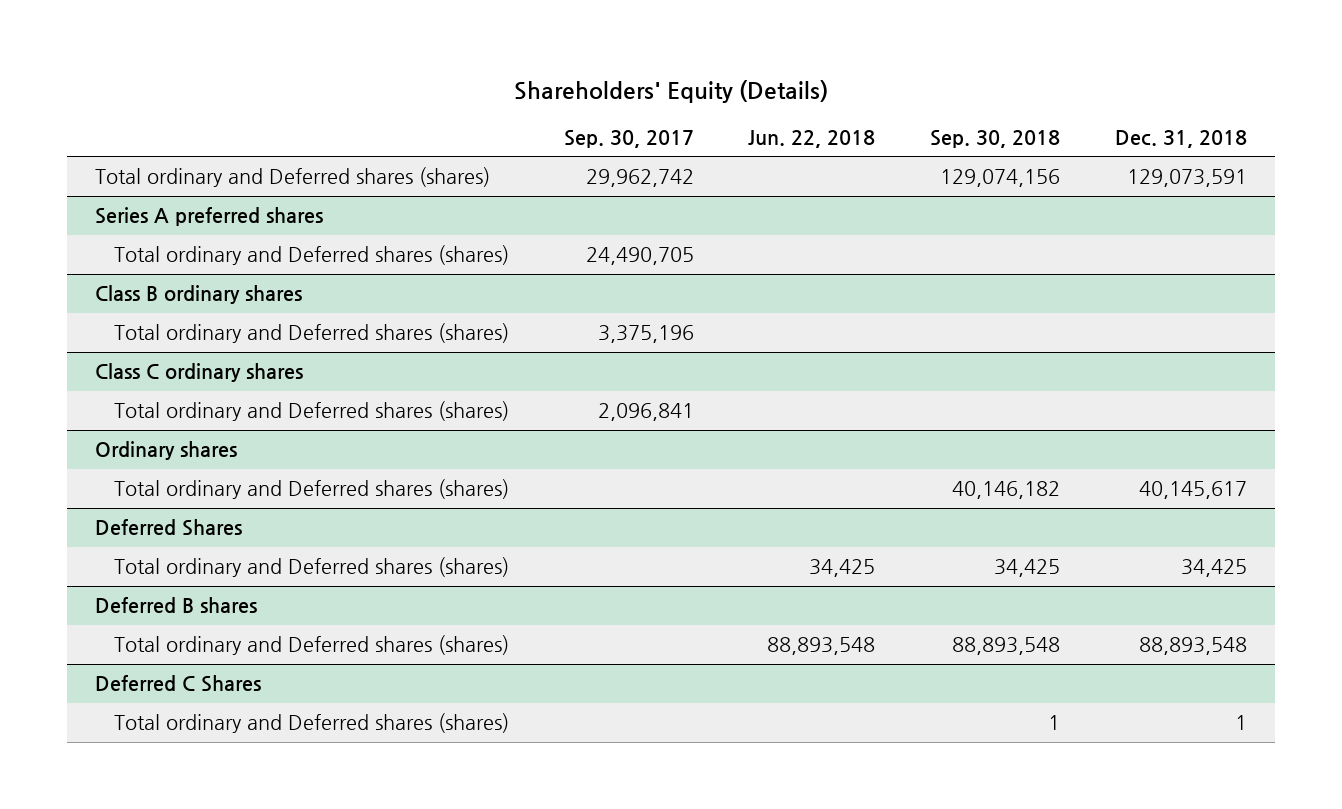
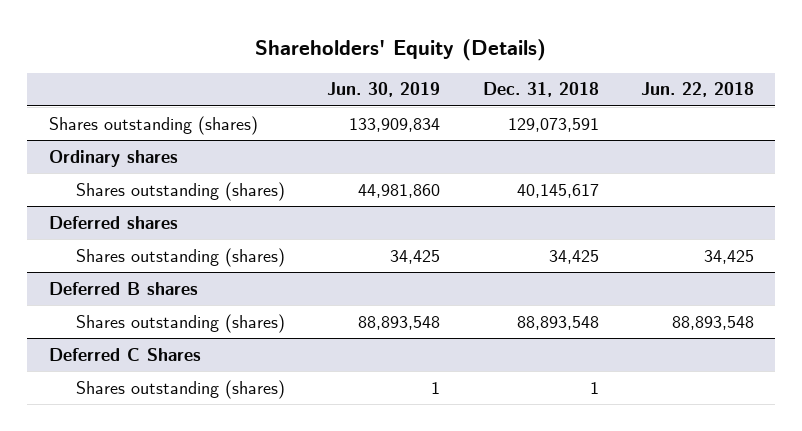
- | Sep. 30, 2017 | Jun. 22, 2018 | Sep. 30, 2018 | Dec. 31, 2018
+ | Jun. 30, 2019 | Dec. 31, 2018 | Jun. 22, 2018
- Total ordinary and Deferred shares (shares) | 29,962,742 | | 129,074,156 | 129,073,591
- Series A preferred shares
- Total ordinary and Deferred shares (shares) | 24,490,705 | | |
- Class B ordinary shares
- Total ordinary and Deferred shares (shares) | 3,375,196 | | |
- Class C ordinary shares
- Total ordinary and Deferred shares (shares) | 2,096,841 | | |
+ Shares outstanding (shares) | 133,909,834 | 129,073,591 |
@ Ordinary shares
- Total ordinary and Deferred shares (shares) | | | 40,146,182 | 40,145,617
- Deferred Shares
- Total ordinary and Deferred shares (shares) | | 34,425 | 34,425 | 34,425
@ Ordinary shares
+ Shares outstanding (shares) | 44,981,860 | 40,145,617 |
+ Deferred shares
+ Shares outstanding (shares) | 34,425 | 34,425 | 34,425
@ Deferred B shares
- Total ordinary and Deferred shares (shares) | | 88,893,548 | 88,893,548 | 88,893,548
+ Shares outstanding (shares) | 88,893,548 | 88,893,548 | 88,893,548
@ Deferred C Shares
- Total ordinary and Deferred shares (shares) | | | 1 | 1
+ Shares outstanding (shares) | 1 | 1 |

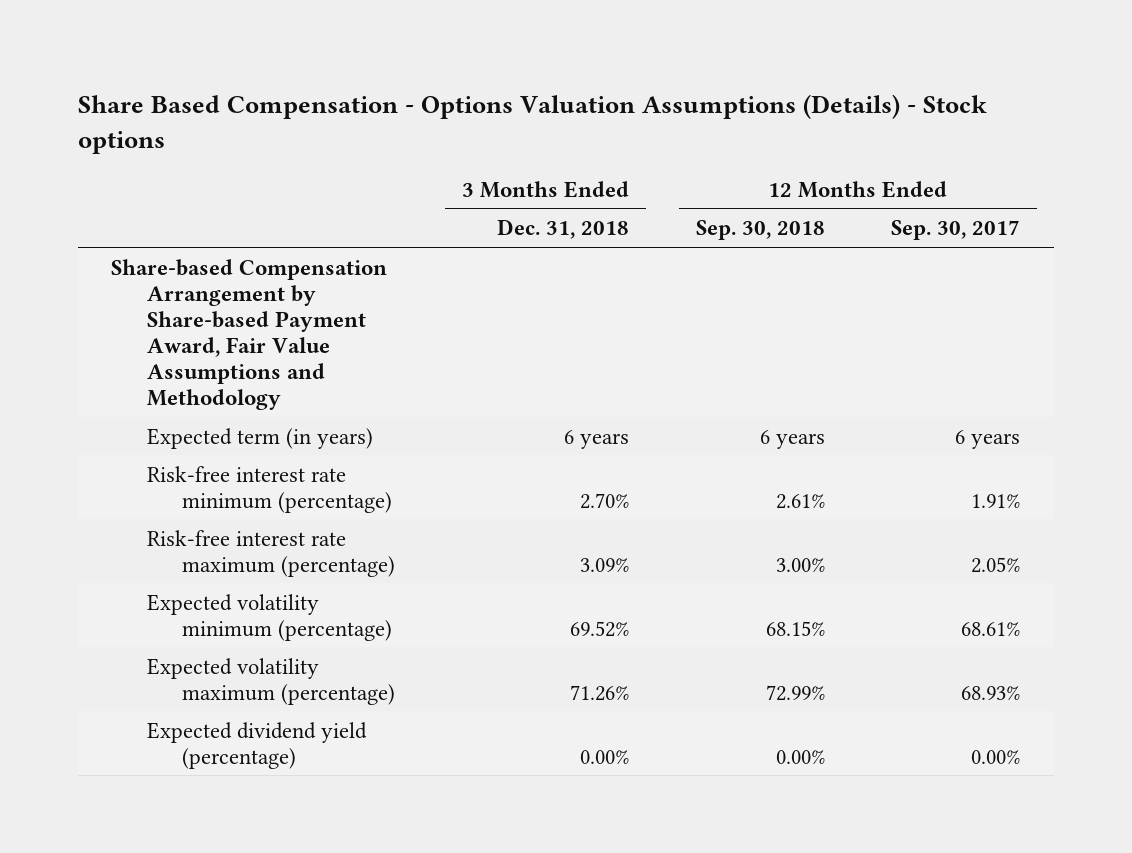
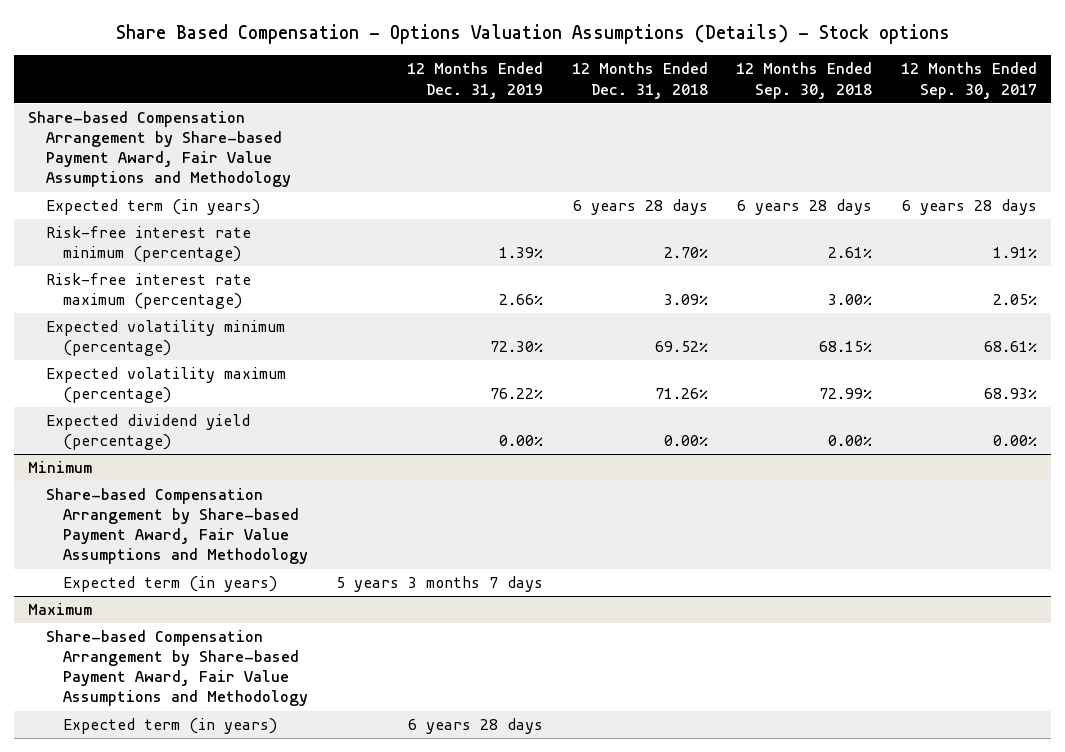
- | 3 Months Ended Dec. 31, 2018 | 12 Months Ended Sep. 30, 2018 | 12 Months Ended Sep. 30, 2017
+ | 12 Months Ended Dec. 31, 2019 | 12 Months Ended Dec. 31, 2018 | 12 Months Ended Sep. 30, 2018 | 12 Months Ended Sep. 30, 2017
- Expected term (in years) | 6 years | 6 years | 6 years
+ Expected term (in years) | | 6 years 28 days | 6 years 28 days | 6 years 28 days
+ Minimum
+ Share-based Compensation Arrangement by Share-based Payment Award, Fair Value Assumptions and Methodology
+ Expected term (in years) | 5 years 3 months 7 days | | |
+ Maximum
+ Share-based Compensation Arrangement by Share-based Payment Award, Fair Value Assumptions and Methodology
+ Expected term (in years) | 6 years 28 days | | |

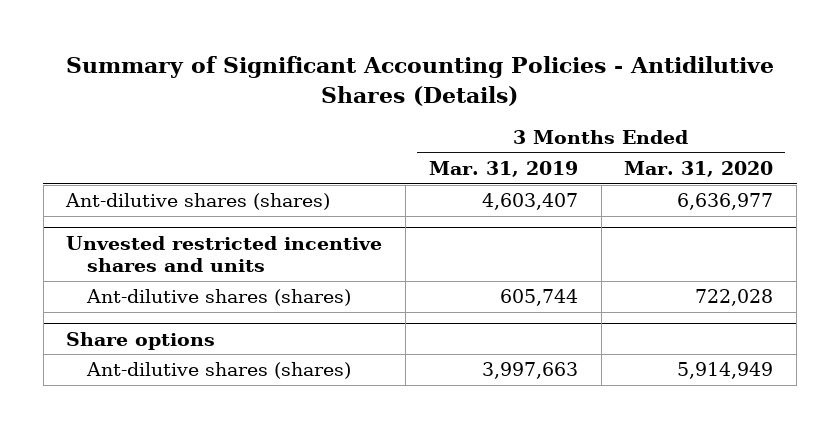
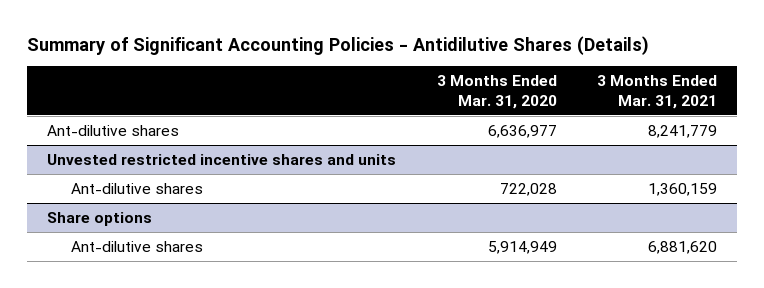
- | 3 Months Ended Mar. 31, 2019 | 3 Months Ended Mar. 31, 2020
+ | 3 Months Ended Mar. 31, 2020 | 3 Months Ended Mar. 31, 2021
- Ant-dilutive shares (shares) | 4,603,407 | 6,636,977
+ Ant-dilutive shares | 6,636,977 | 8,241,779
@ Unvested restricted incentive shares and units
- Ant-dilutive shares (shares) | 605,744 | 722,028
+ Ant-dilutive shares | 722,028 | 1,360,159
@ Share options
- Ant-dilutive shares (shares) | 3,997,663 | 5,914,949
+ Ant-dilutive shares | 5,914,949 | 6,881,620

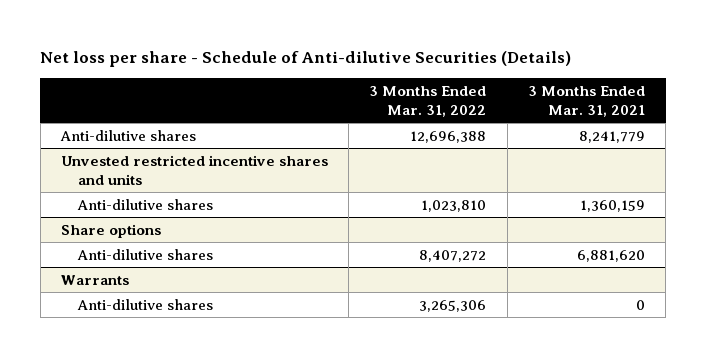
- Summary of Significant Accounting Policies - Antidilutive Shares (Details)
+ Net loss per share - Schedule of Anti-dilutive Securities (Details)
- | 3 Months Ended Mar. 31, 2020 | 3 Months Ended Mar. 31, 2021
+ | 3 Months Ended Mar. 31, 2022 | 3 Months Ended Mar. 31, 2021
- Ant-dilutive shares | 6,636,977 | 8,241,779
+ Anti-dilutive shares | 12,696,388 | 8,241,779
@ Unvested restricted incentive shares and units
- Ant-dilutive shares | 722,028 | 1,360,159
+ Anti-dilutive shares | 1,023,810 | 1,360,159
@ Share options
- Ant-dilutive shares | 5,914,949 | 6,881,620
+ Anti-dilutive shares | 8,407,272 | 6,881,620
+ Warrants
+ Anti-dilutive shares | 3,265,306 | 0

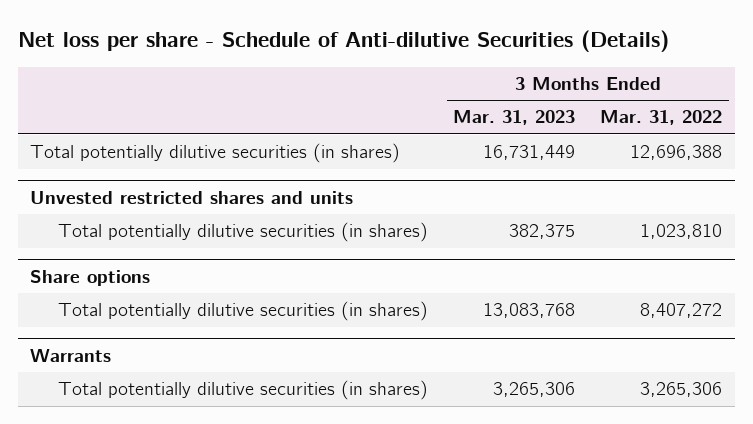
- | 3 Months Ended Mar. 31, 2022 | 3 Months Ended Mar. 31, 2021
+ | 3 Months Ended Mar. 31, 2023 | 3 Months Ended Mar. 31, 2022
- Anti-dilutive shares | 12,696,388 | 8,241,779
- Unvested restricted incentive shares and units
- Anti-dilutive shares | 1,023,810 | 1,360,159
+ Total potentially dilutive securities (in shares) | 16,731,449 | 12,696,388
+ Unvested restricted shares and units
+ Total potentially dilutive securities (in shares) | 382,375 | 1,023,810
@ Share options
- Anti-dilutive shares | 8,407,272 | 6,881,620
+ Total potentially dilutive securities (in shares) | 13,083,768 | 8,407,272
@ Warrants
- Anti-dilutive shares | 3,265,306 | 0
+ Total potentially dilutive securities (in shares) | 3,265,306 | 3,265,306

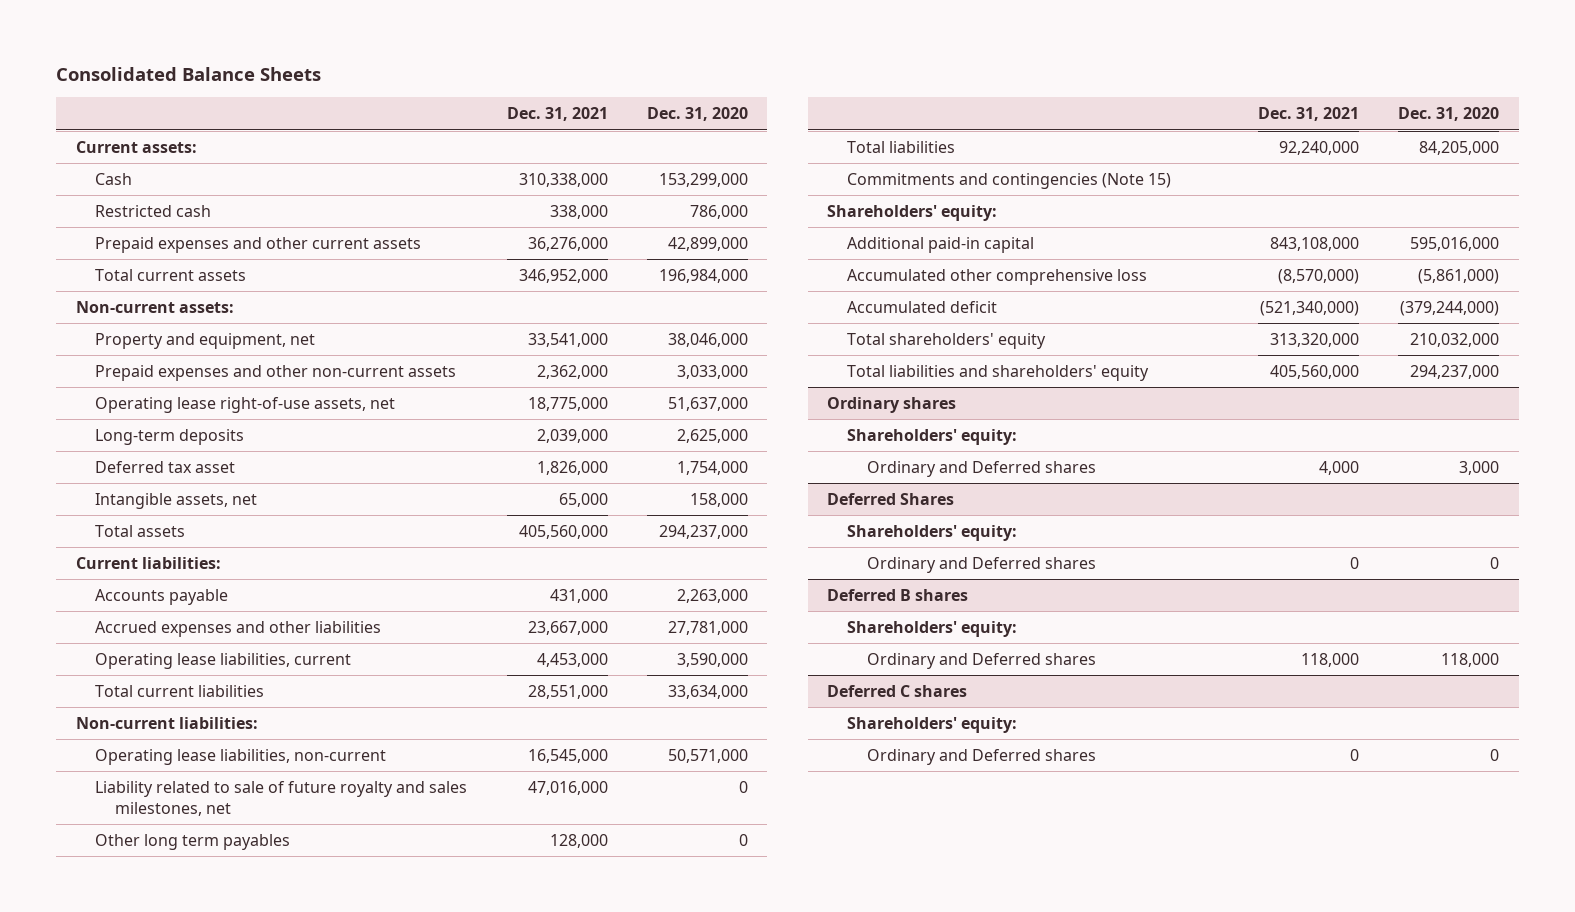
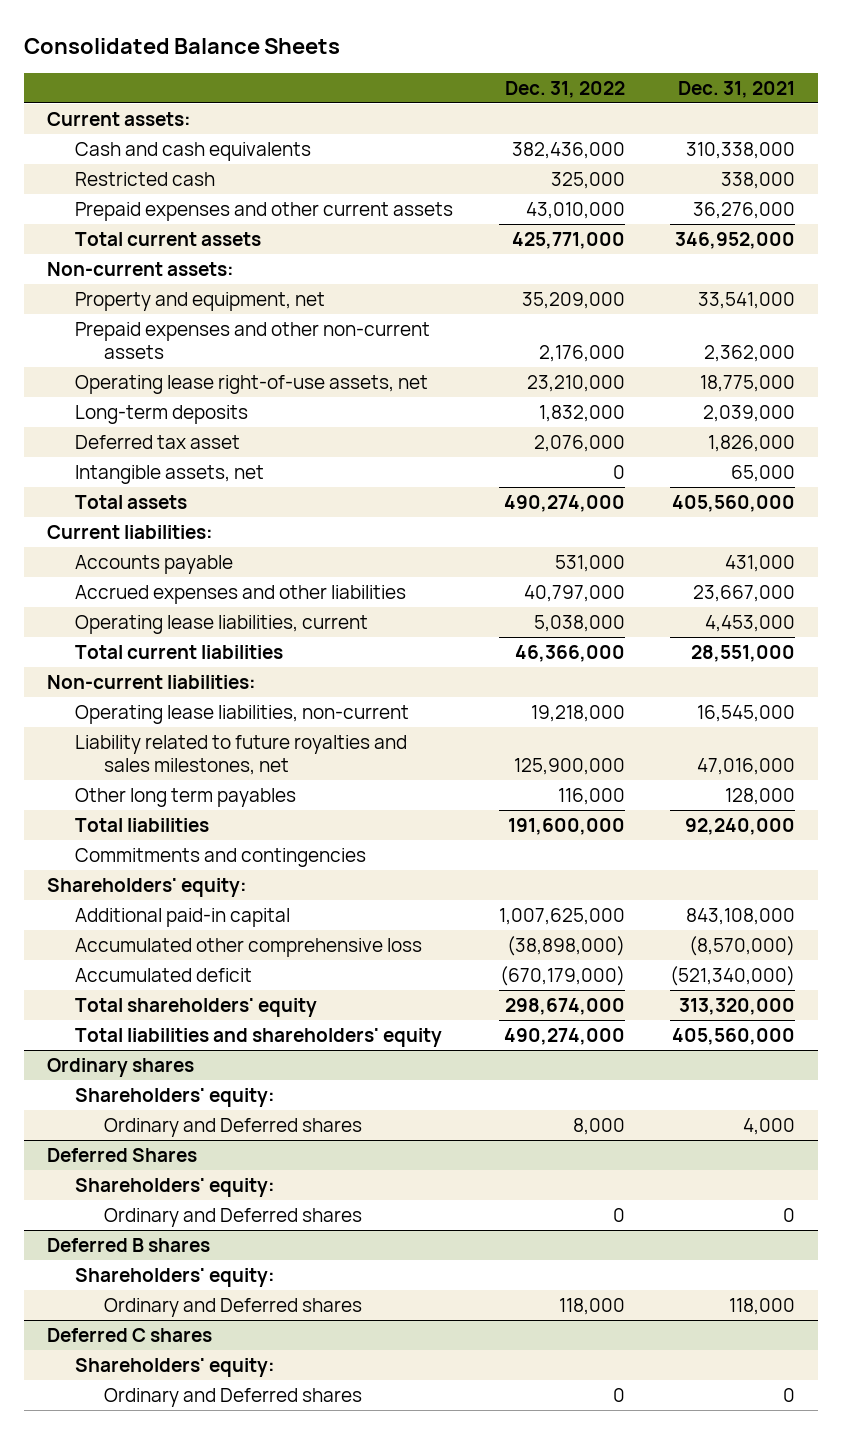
- | Dec. 31, 2021 | Dec. 31, 2020
+ | Dec. 31, 2022 | Dec. 31, 2021
- Cash | 310,338,000 | 153,299,000
+ Cash and cash equivalents | 382,436,000 | 310,338,000
- Liability related to sale of future royalty and sales milestones, net | 47,016,000 | 0
+ Liability related to future royalties and sales milestones, net | 125,900,000 | 47,016,000
- Commitments and contingencies (Note 15)
+ Commitments and contingencies

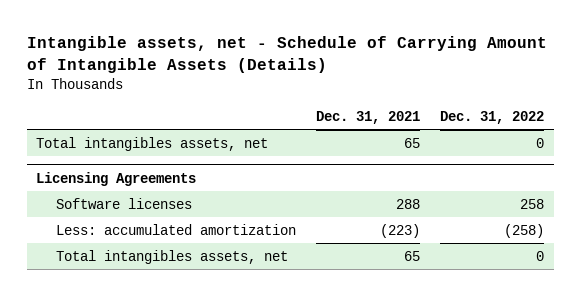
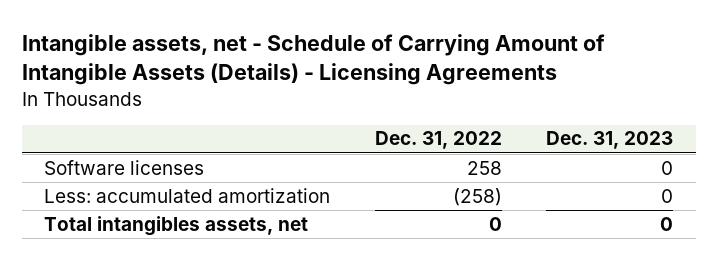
- Intangible assets, net - Schedule of Carrying Amount of Intangible Assets (Details)
+ Intangible assets, net - Schedule of Carrying Amount of Intangible Assets (Details) - Licensing Agreements
- | Dec. 31, 2021 | Dec. 31, 2022
+ | Dec. 31, 2022 | Dec. 31, 2023
- Total intangibles assets, net | 65 | 0
- Licensing Agreements

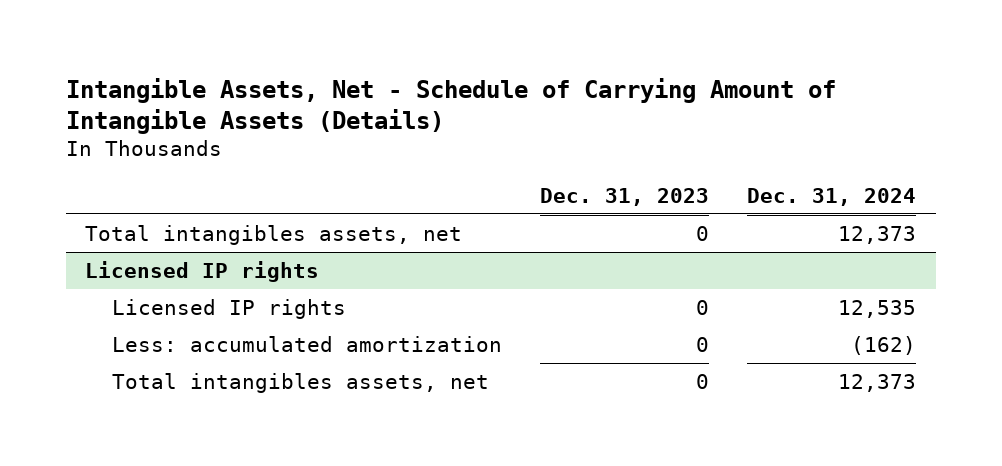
- Intangible assets, net - Schedule of Carrying Amount of Intangible Assets (Details) - Licensing Agreements
+ Intangible Assets, Net - Schedule of Carrying Amount of Intangible Assets (Details)
- | Dec. 31, 2022 | Dec. 31, 2023
+ | Dec. 31, 2023 | Dec. 31, 2024
- Software licenses | 258 | 0
+ Total intangibles assets, net | 0 | 12,373
+ Licensed IP rights
+ Licensed IP rights | 0 | 12,535

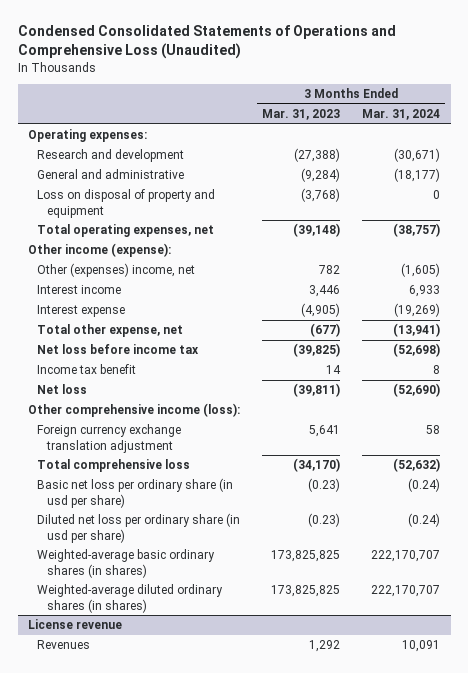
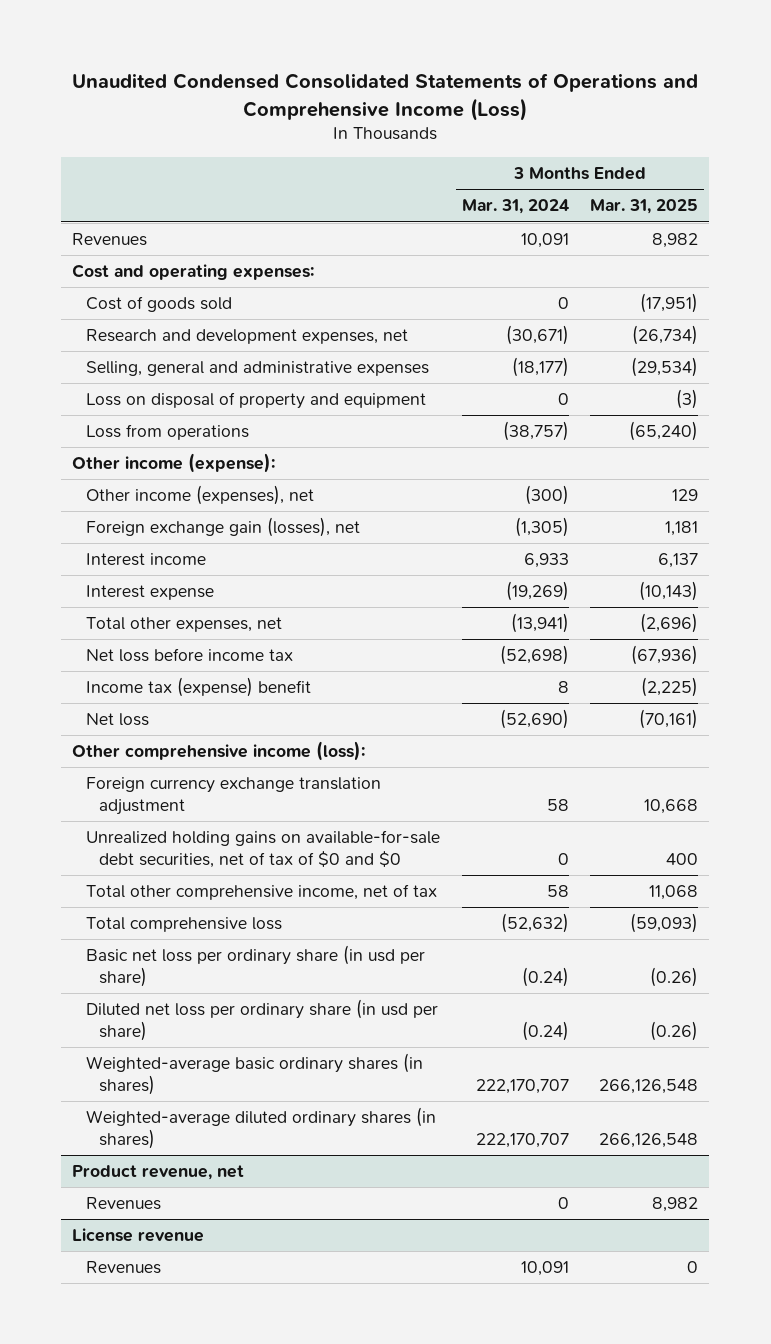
- Condensed Consolidated Statements of Operations and Comprehensive Loss (Unaudited)
+ Unaudited Condensed Consolidated Statements of Operations and Comprehensive Income (Loss)
- | 3 Months Ended Mar. 31, 2023 | 3 Months Ended Mar. 31, 2024
+ | 3 Months Ended Mar. 31, 2024 | 3 Months Ended Mar. 31, 2025
- Operating expenses:
- Research and development | (27,388) | (30,671)
- General and administrative | (9,284) | (18,177)
+ Revenues | 10,091 | 8,982
+ Cost and operating expenses:
+ Cost of goods sold | 0 | (17,951)
+ Research and development expenses, net | (30,671) | (26,734)
+ Selling, general and administrative expenses | (18,177) | (29,534)
- Total operating expenses, net | (39,148) | (38,757)
+ Loss from operations | (38,757) | (65,240)
- Other (expenses) income, net | 782 | (1,605)
+ Other income (expenses), net | (300) | 129
+ Foreign exchange gain (losses), net | (1,305) | 1,181
- Total other expense, net | (677) | (13,941)
+ Total other expenses, net | (13,941) | (2,696)
- Income tax benefit | 14 | 8
+ Income tax (expense) benefit | 8 | (2,225)
+ Unrealized holding gains on available-for-sale debt securities, net of tax of $0 and $0 | 0 | 400
+ Total other comprehensive income, net of tax | 58 | 11,068
+ Product revenue, net
+ Revenues | 0 | 8,982

